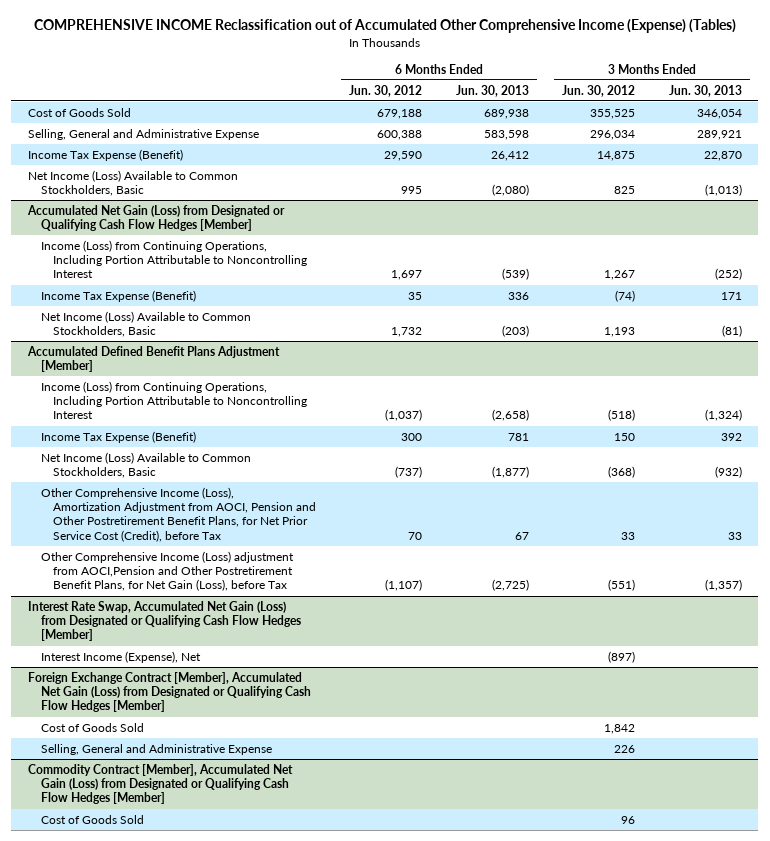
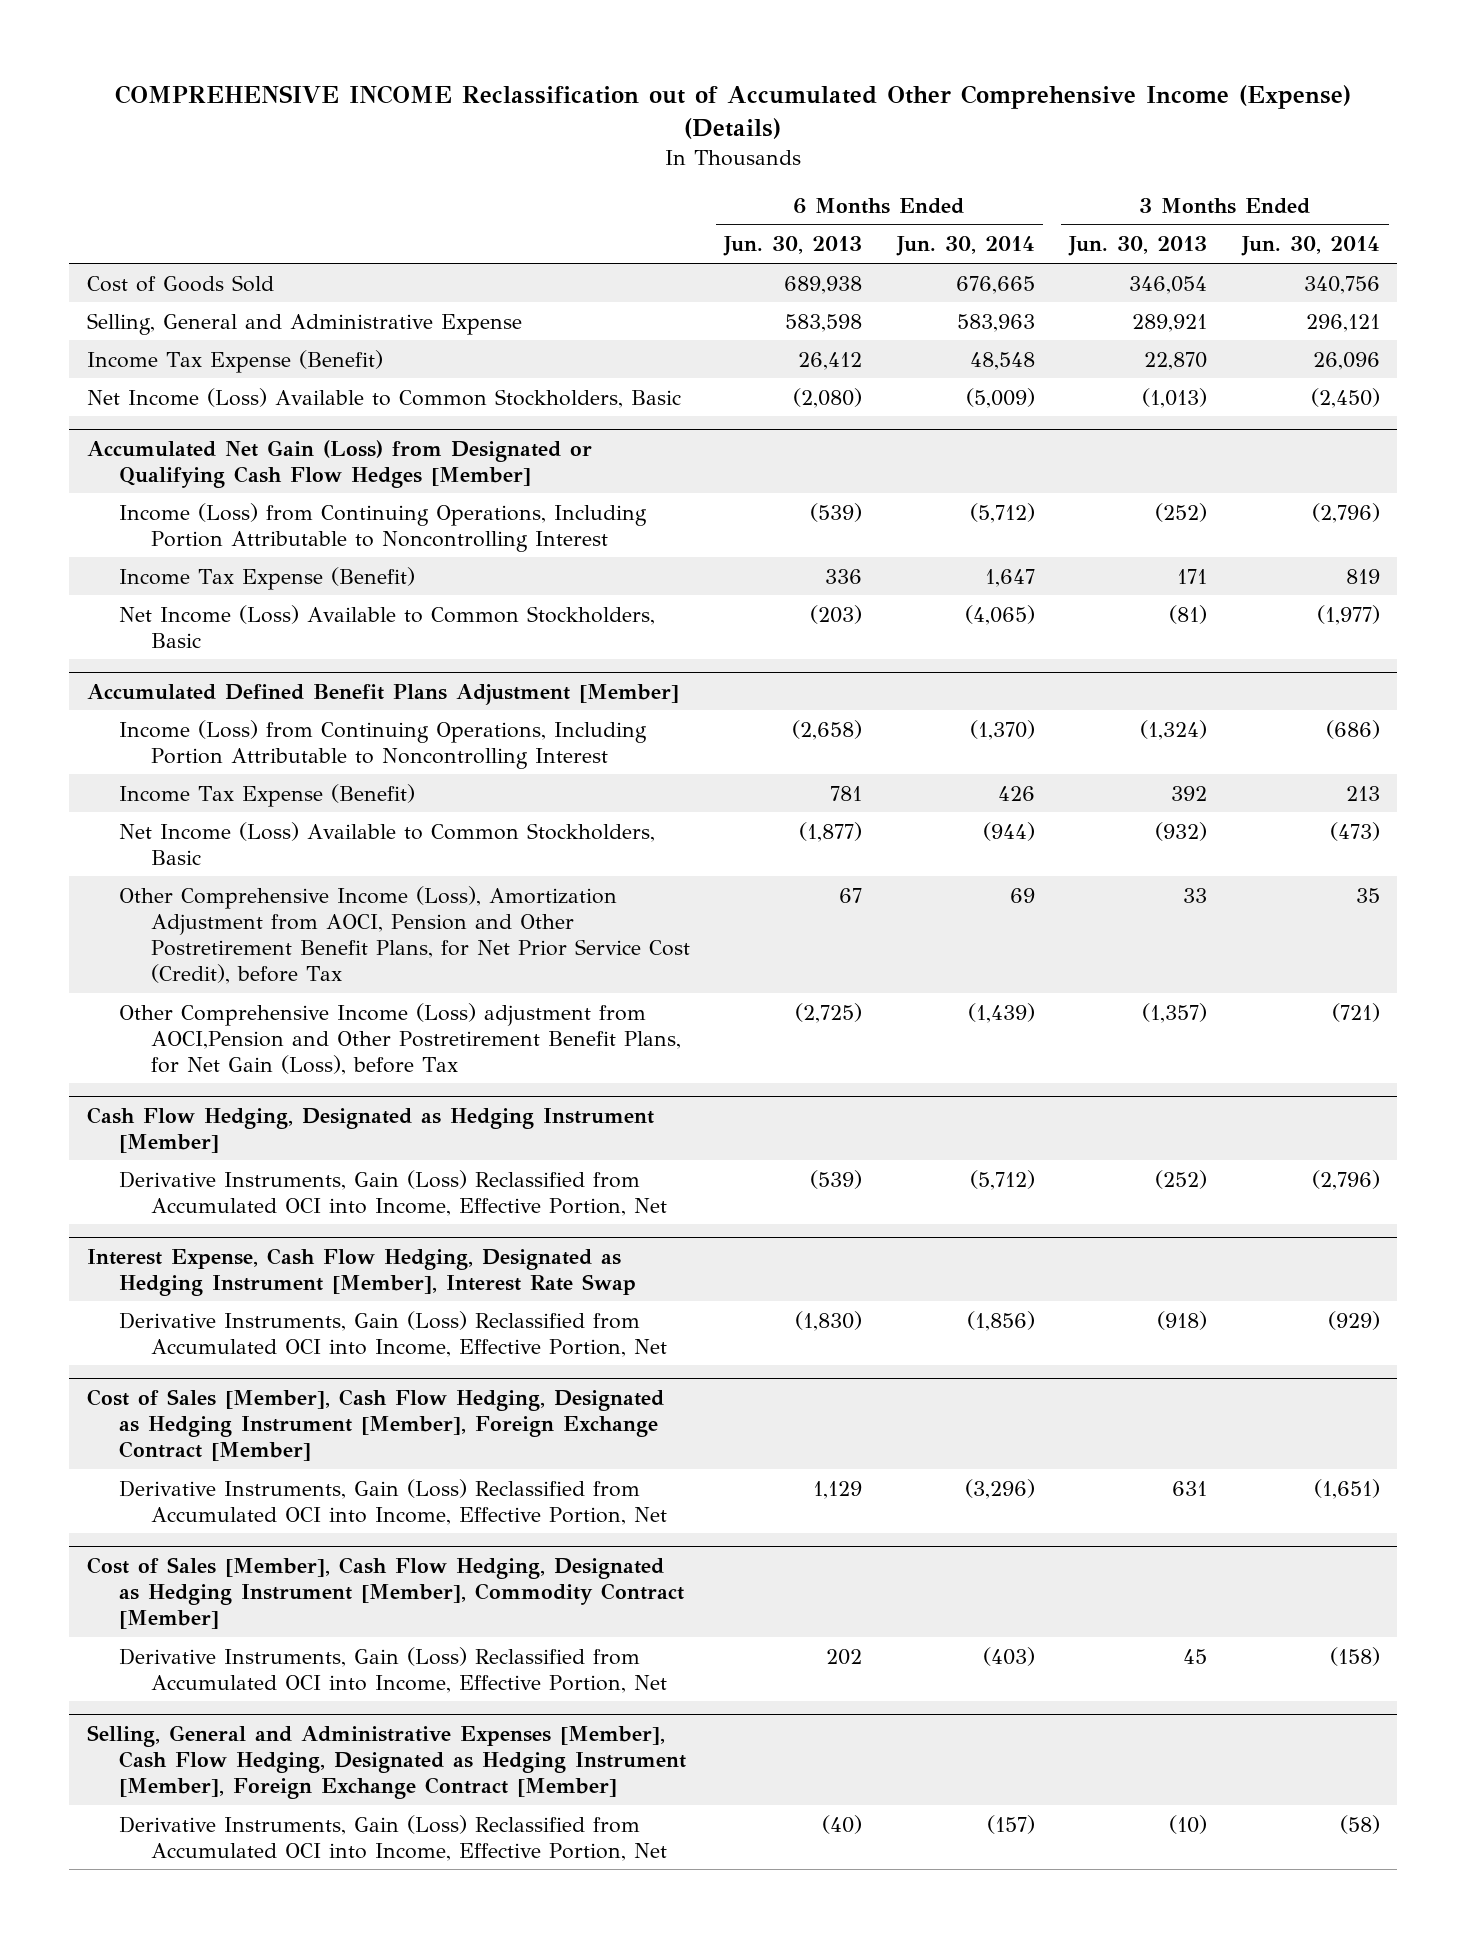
- COMPREHENSIVE INCOME Reclassification out of Accumulated Other Comprehensive Income (Expense) (Tables)
+ COMPREHENSIVE INCOME Reclassification out of Accumulated Other Comprehensive Income (Expense) (Details)
- | 6 Months Ended Jun. 30, 2012 | 6 Months Ended Jun. 30, 2013 | 3 Months Ended Jun. 30, 2012 | 3 Months Ended Jun. 30, 2013
+ | 6 Months Ended Jun. 30, 2013 | 6 Months Ended Jun. 30, 2014 | 3 Months Ended Jun. 30, 2013 | 3 Months Ended Jun. 30, 2014
- Interest Rate Swap, Accumulated Net Gain (Loss) from Designated or Qualifying Cash Flow Hedges [Member]
- Interest Income (Expense), Net | | | (897) |
- Foreign Exchange Contract [Member], Accumulated Net Gain (Loss) from Designated or Qualifying Cash Flow Hedges [Member]
- Cost of Goods Sold | | | 1,842 |
- Selling, General and Administrative Expense | | | 226 |
- Commodity Contract [Member], Accumulated Net Gain (Loss) from Designated or Qualifying Cash Flow Hedges [Member]
- Cost of Goods Sold | | | 96 |
+ Cash Flow Hedging, Designated as Hedging Instrument [Member]
+ Derivative Instruments, Gain (Loss) Reclassified from Accumulated OCI into Income, Effective Portion, Net | (539) | (5,712) | (252) | (2,796)
+ Interest Expense, Cash Flow Hedging, Designated as Hedging Instrument [Member], Interest Rate Swap
+ Derivative Instruments, Gain (Loss) Reclassified from Accumulated OCI into Income, Effective Portion, Net | (1,830) | (1,856) | (918) | (929)
+ Cost of Sales [Member], Cash Flow Hedging, Designated as Hedging Instrument [Member], Foreign Exchange Contract [Member]
+ Derivative Instruments, Gain (Loss) Reclassified from Accumulated OCI into Income, Effective Portion, Net | 1,129 | (3,296) | 631 | (1,651)
+ Cost of Sales [Member], Cash Flow Hedging, Designated as Hedging Instrument [Member], Commodity Contract [Member]
+ Derivative Instruments, Gain (Loss) Reclassified from Accumulated OCI into Income, Effective Portion, Net | 202 | (403) | 45 | (158)
+ Selling, General and Administrative Expenses [Member], Cash Flow Hedging, Designated as Hedging Instrument [Member], Foreign Exchange Contract [Member]
+ Derivative Instruments, Gain (Loss) Reclassified from Accumulated OCI into Income, Effective Portion, Net | (40) | (157) | (10) | (58)

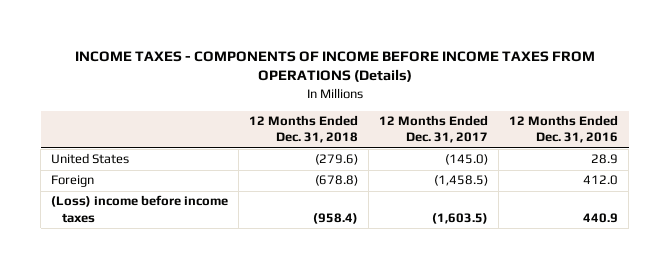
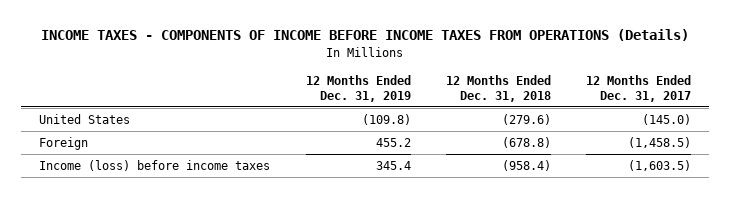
- | 12 Months Ended Dec. 31, 2018 | 12 Months Ended Dec. 31, 2017 | 12 Months Ended Dec. 31, 2016
+ | 12 Months Ended Dec. 31, 2019 | 12 Months Ended Dec. 31, 2018 | 12 Months Ended Dec. 31, 2017
- (Loss) income before income taxes | (958.4) | (1,603.5) | 440.9
+ Income (loss) before income taxes | 345.4 | (958.4) | (1,603.5)

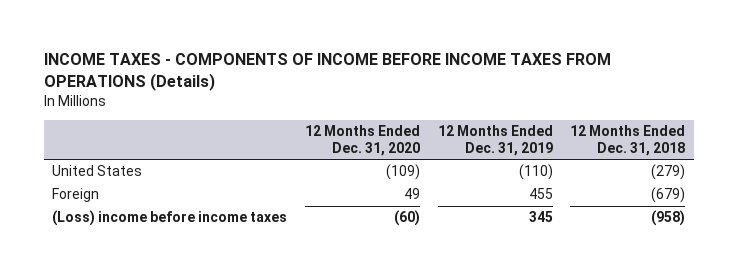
- | 12 Months Ended Dec. 31, 2019 | 12 Months Ended Dec. 31, 2018 | 12 Months Ended Dec. 31, 2017
+ | 12 Months Ended Dec. 31, 2020 | 12 Months Ended Dec. 31, 2019 | 12 Months Ended Dec. 31, 2018
- United States | (109.8) | (279.6) | (145.0)
- Foreign | 455.2 | (678.8) | (1,458.5)
- Income (loss) before income taxes | 345.4 | (958.4) | (1,603.5)
+ United States | (109) | (110) | (279)
+ Foreign | 49 | 455 | (679)
+ (Loss) income before income taxes | (60) | 345 | (958)

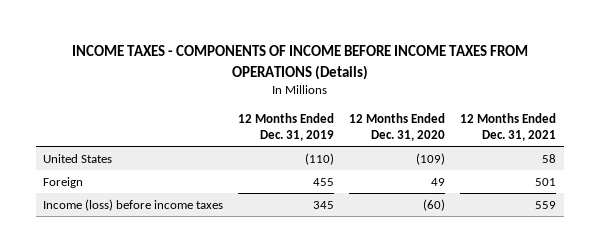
- | 12 Months Ended Dec. 31, 2020 | 12 Months Ended Dec. 31, 2019 | 12 Months Ended Dec. 31, 2018
+ | 12 Months Ended Dec. 31, 2019 | 12 Months Ended Dec. 31, 2020 | 12 Months Ended Dec. 31, 2021
- (Loss) income before income taxes | (60) | 345 | (958)
+ Income (loss) before income taxes | 345 | (60) | 559

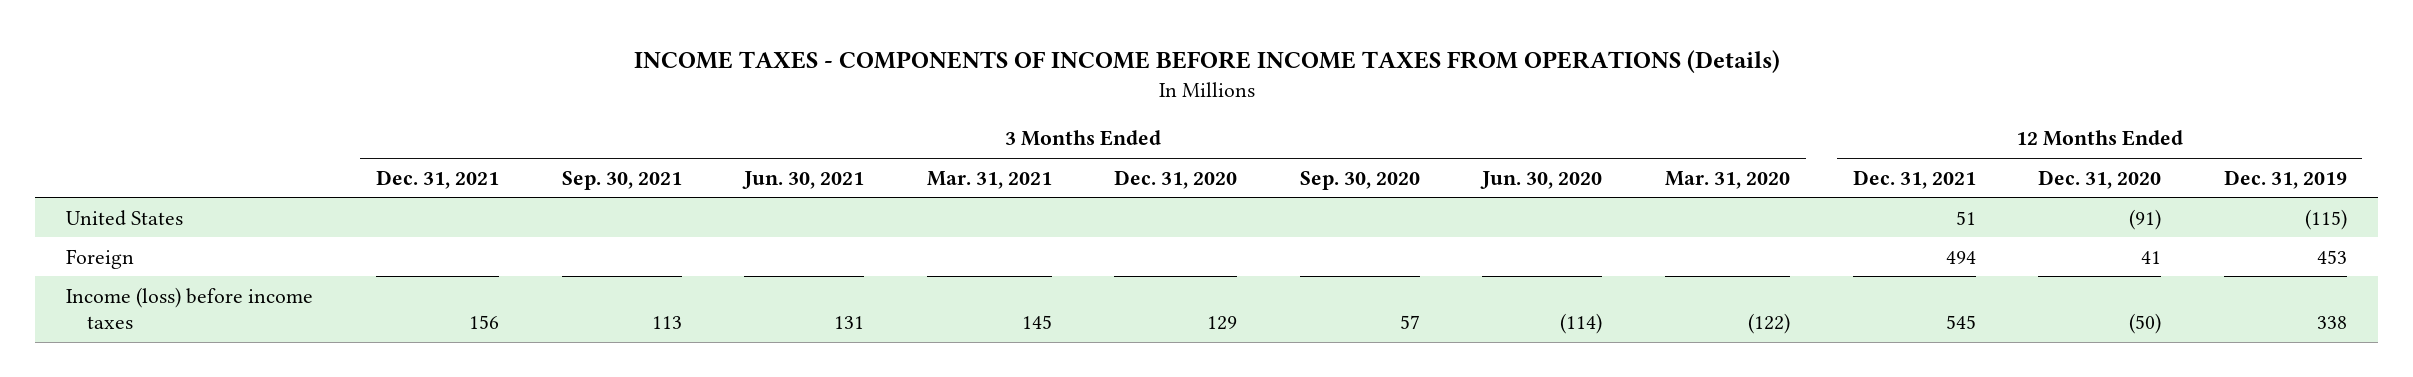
- | 12 Months Ended Dec. 31, 2019 | 12 Months Ended Dec. 31, 2020 | 12 Months Ended Dec. 31, 2021
+ | 3 Months Ended Dec. 31, 2021 | 3 Months Ended Sep. 30, 2021 | 3 Months Ended Jun. 30, 2021 | 3 Months Ended Mar. 31, 2021 | 3 Months Ended Dec. 31, 2020 | 3 Months Ended Sep. 30, 2020 | 3 Months Ended Jun. 30, 2020 | 3 Months Ended Mar. 31, 2020 | 12 Months Ended Dec. 31, 2021 | 12 Months Ended Dec. 31, 2020 | 12 Months Ended Dec. 31, 2019
- United States | (110) | (109) | 58
- Foreign | 455 | 49 | 501
- Income (loss) before income taxes | 345 | (60) | 559
+ United States | | | | | | | | | 51 | (91) | (115)
+ Foreign | | | | | | | | | 494 | 41 | 453
+ Income (loss) before income taxes | 156 | 113 | 131 | 145 | 129 | 57 | (114) | (122) | 545 | (50) | 338

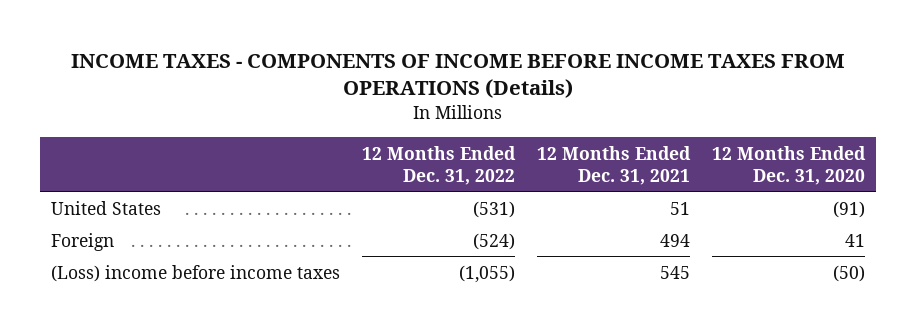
- | 3 Months Ended Dec. 31, 2021 | 3 Months Ended Sep. 30, 2021 | 3 Months Ended Jun. 30, 2021 | 3 Months Ended Mar. 31, 2021 | 3 Months Ended Dec. 31, 2020 | 3 Months Ended Sep. 30, 2020 | 3 Months Ended Jun. 30, 2020 | 3 Months Ended Mar. 31, 2020 | 12 Months Ended Dec. 31, 2021 | 12 Months Ended Dec. 31, 2020 | 12 Months Ended Dec. 31, 2019
+ | 12 Months Ended Dec. 31, 2022 | 12 Months Ended Dec. 31, 2021 | 12 Months Ended Dec. 31, 2020
- Income (loss) before income taxes | 156 | 113 | 131 | 145 | 129 | 57 | (114) | (122) | 545 | (50) | 338
+ (Loss) income before income taxes | (1,055) | 545 | (50)

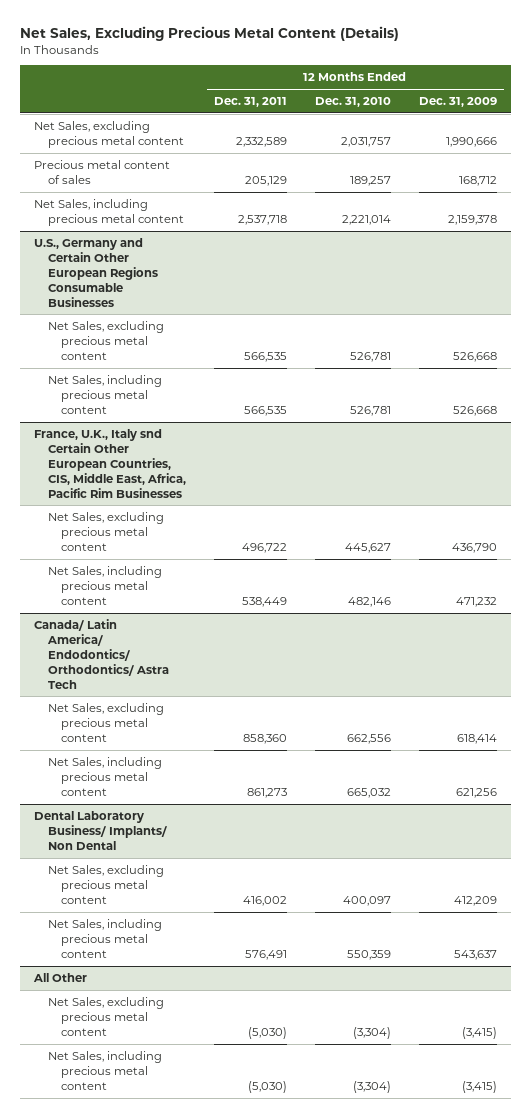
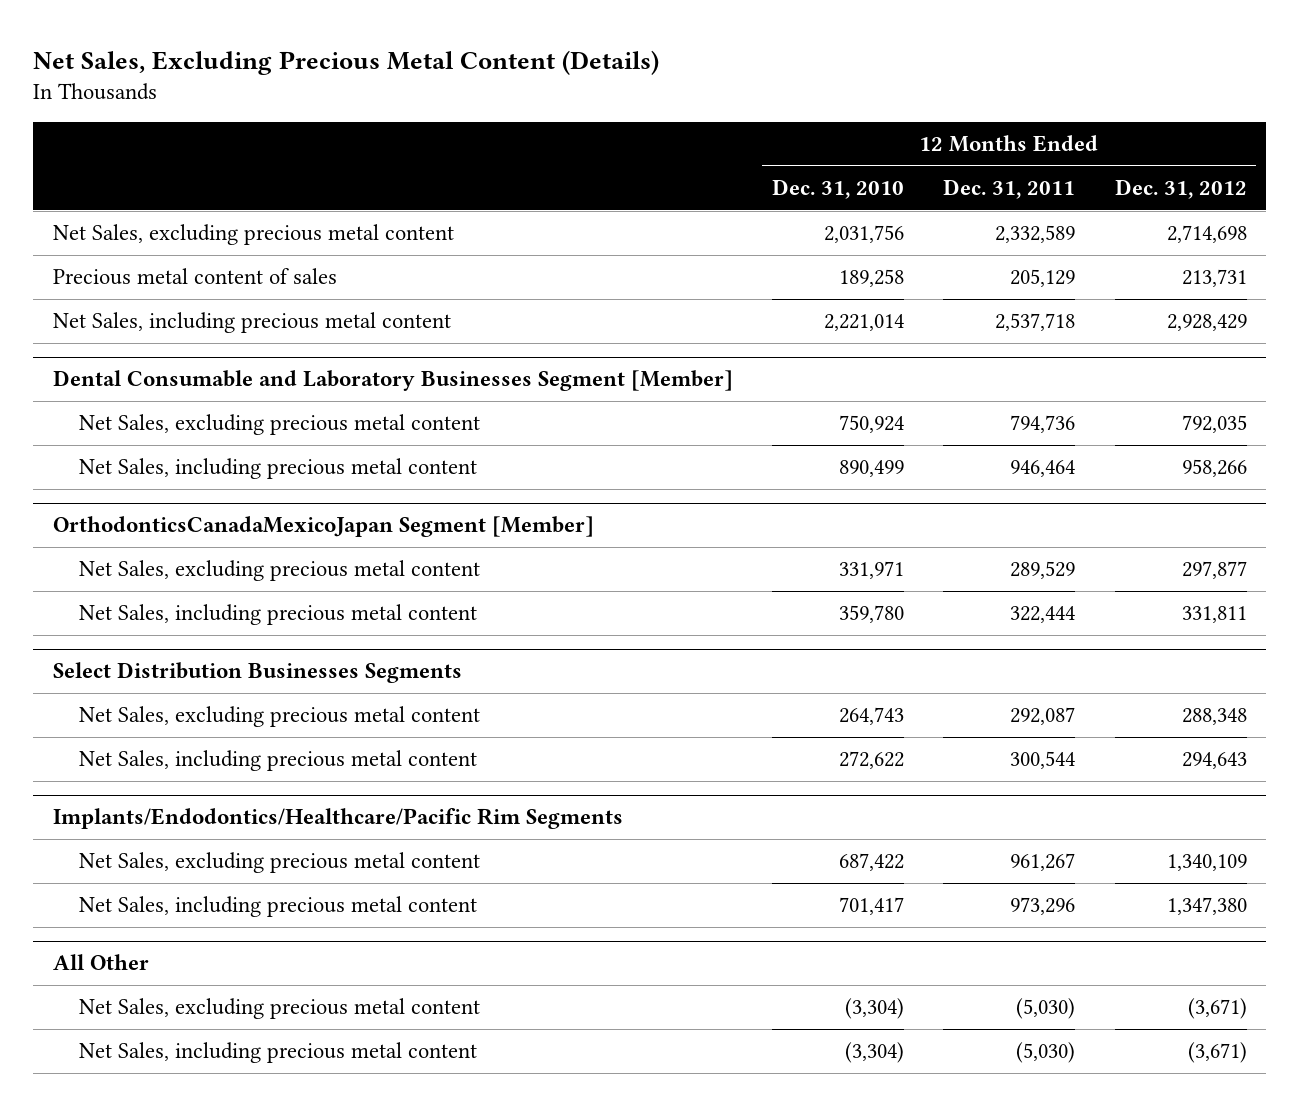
- | 12 Months Ended Dec. 31, 2011 | 12 Months Ended Dec. 31, 2010 | 12 Months Ended Dec. 31, 2009
+ | 12 Months Ended Dec. 31, 2010 | 12 Months Ended Dec. 31, 2011 | 12 Months Ended Dec. 31, 2012
- Net Sales, excluding precious metal content | 2,332,589 | 2,031,757 | 1,990,666
- Precious metal content of sales | 205,129 | 189,257 | 168,712
+ Net Sales, excluding precious metal content | 2,031,756 | 2,332,589 | 2,714,698
+ Precious metal content of sales | 189,258 | 205,129 | 213,731
- U.S., Germany and Certain Other European Regions Consumable Businesses
- Net Sales, excluding precious metal content | 566,535 | 526,781 | 526,668
- Net Sales, including precious metal content | 566,535 | 526,781 | 526,668
- France, U.K., Italy snd Certain Other European Countries, CIS, Middle East, Africa, Pacific Rim Businesses
- Net Sales, excluding precious metal content | 496,722 | 445,627 | 436,790
- Net Sales, including precious metal content | 538,449 | 482,146 | 471,232
- Canada/ Latin America/ Endodontics/ Orthodontics/ Astra Tech
- Net Sales, excluding precious metal content | 858,360 | 662,556 | 618,414
- Net Sales, including precious metal content | 861,273 | 665,032 | 621,256
- Dental Laboratory Business/ Implants/ Non Dental
- Net Sales, excluding precious metal content | 416,002 | 400,097 | 412,209
- Net Sales, including precious metal content | 576,491 | 550,359 | 543,637
+ Dental Consumable and Laboratory Businesses Segment [Member]
+ Net Sales, excluding precious metal content | 750,924 | 794,736 | 792,035
+ Net Sales, including precious metal content | 890,499 | 946,464 | 958,266
+ OrthodonticsCanadaMexicoJapan Segment [Member]
+ Net Sales, excluding precious metal content | 331,971 | 289,529 | 297,877
+ Net Sales, including precious metal content | 359,780 | 322,444 | 331,811
+ Select Distribution Businesses Segments
+ Net Sales, excluding precious metal content | 264,743 | 292,087 | 288,348
+ Net Sales, including precious metal content | 272,622 | 300,544 | 294,643
+ Implants/Endodontics/Healthcare/Pacific Rim Segments
+ Net Sales, excluding precious metal content | 687,422 | 961,267 | 1,340,109
+ Net Sales, including precious metal content | 701,417 | 973,296 | 1,347,380

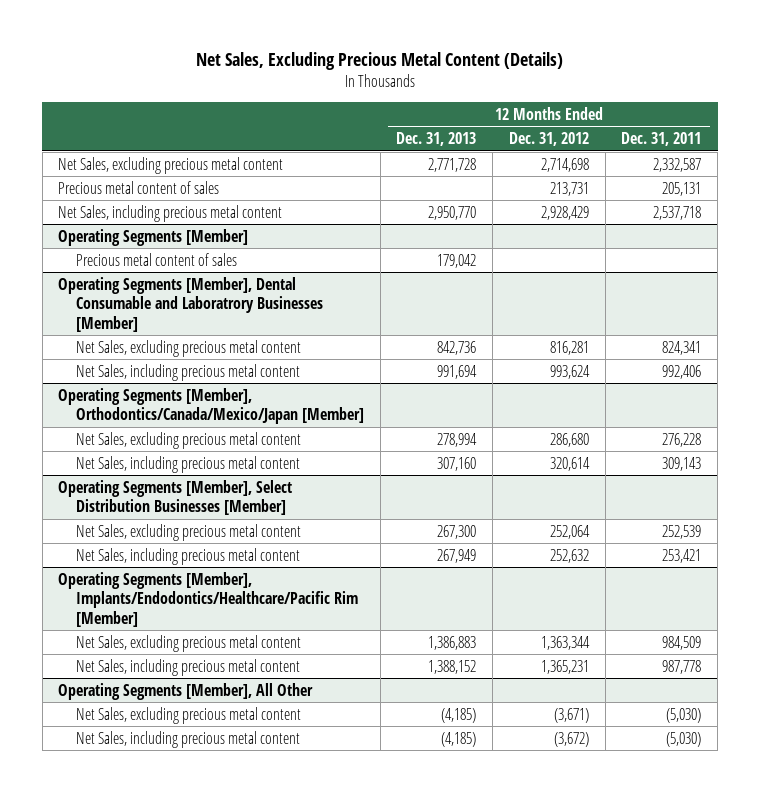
- | 12 Months Ended Dec. 31, 2010 | 12 Months Ended Dec. 31, 2011 | 12 Months Ended Dec. 31, 2012
+ | 12 Months Ended Dec. 31, 2013 | 12 Months Ended Dec. 31, 2012 | 12 Months Ended Dec. 31, 2011
- Net Sales, excluding precious metal content | 2,031,756 | 2,332,589 | 2,714,698
- Precious metal content of sales | 189,258 | 205,129 | 213,731
+ Net Sales, excluding precious metal content | 2,771,728 | 2,714,698 | 2,332,587
+ Precious metal content of sales | | 213,731 | 205,131
- Dental Consumable and Laboratory Businesses Segment [Member]
- Net Sales, excluding precious metal content | 750,924 | 794,736 | 792,035
- Net Sales, including precious metal content | 890,499 | 946,464 | 958,266
- OrthodonticsCanadaMexicoJapan Segment [Member]
- Net Sales, excluding precious metal content | 331,971 | 289,529 | 297,877
- Net Sales, including precious metal content | 359,780 | 322,444 | 331,811
- Select Distribution Businesses Segments
- Net Sales, excluding precious metal content | 264,743 | 292,087 | 288,348
- Net Sales, including precious metal content | 272,622 | 300,544 | 294,643
- Implants/Endodontics/Healthcare/Pacific Rim Segments
- Net Sales, excluding precious metal content | 687,422 | 961,267 | 1,340,109
- Net Sales, including precious metal content | 701,417 | 973,296 | 1,347,380
- All Other
+ Operating Segments [Member]
+ Precious metal content of sales | 179,042 | |
+ Operating Segments [Member], Dental Consumable and Laboratrory Businesses [Member]
+ Net Sales, excluding precious metal content | 842,736 | 816,281 | 824,341
+ Net Sales, including precious metal content | 991,694 | 993,624 | 992,406
+ Operating Segments [Member], Orthodontics/Canada/Mexico/Japan [Member]
+ Net Sales, excluding precious metal content | 278,994 | 286,680 | 276,228
+ Net Sales, including precious metal content | 307,160 | 320,614 | 309,143
+ Operating Segments [Member], Select Distribution Businesses [Member]
+ Net Sales, excluding precious metal content | 267,300 | 252,064 | 252,539
+ Net Sales, including precious metal content | 267,949 | 252,632 | 253,421
+ Operating Segments [Member], Implants/Endodontics/Healthcare/Pacific Rim [Member]
+ Net Sales, excluding precious metal content | 1,386,883 | 1,363,344 | 984,509
+ Net Sales, including precious metal content | 1,388,152 | 1,365,231 | 987,778
+ Operating Segments [Member], All Other
- Net Sales, including precious metal content | (3,304) | (5,030) | (3,671)
+ Net Sales, including precious metal content | (4,185) | (3,672) | (5,030)

